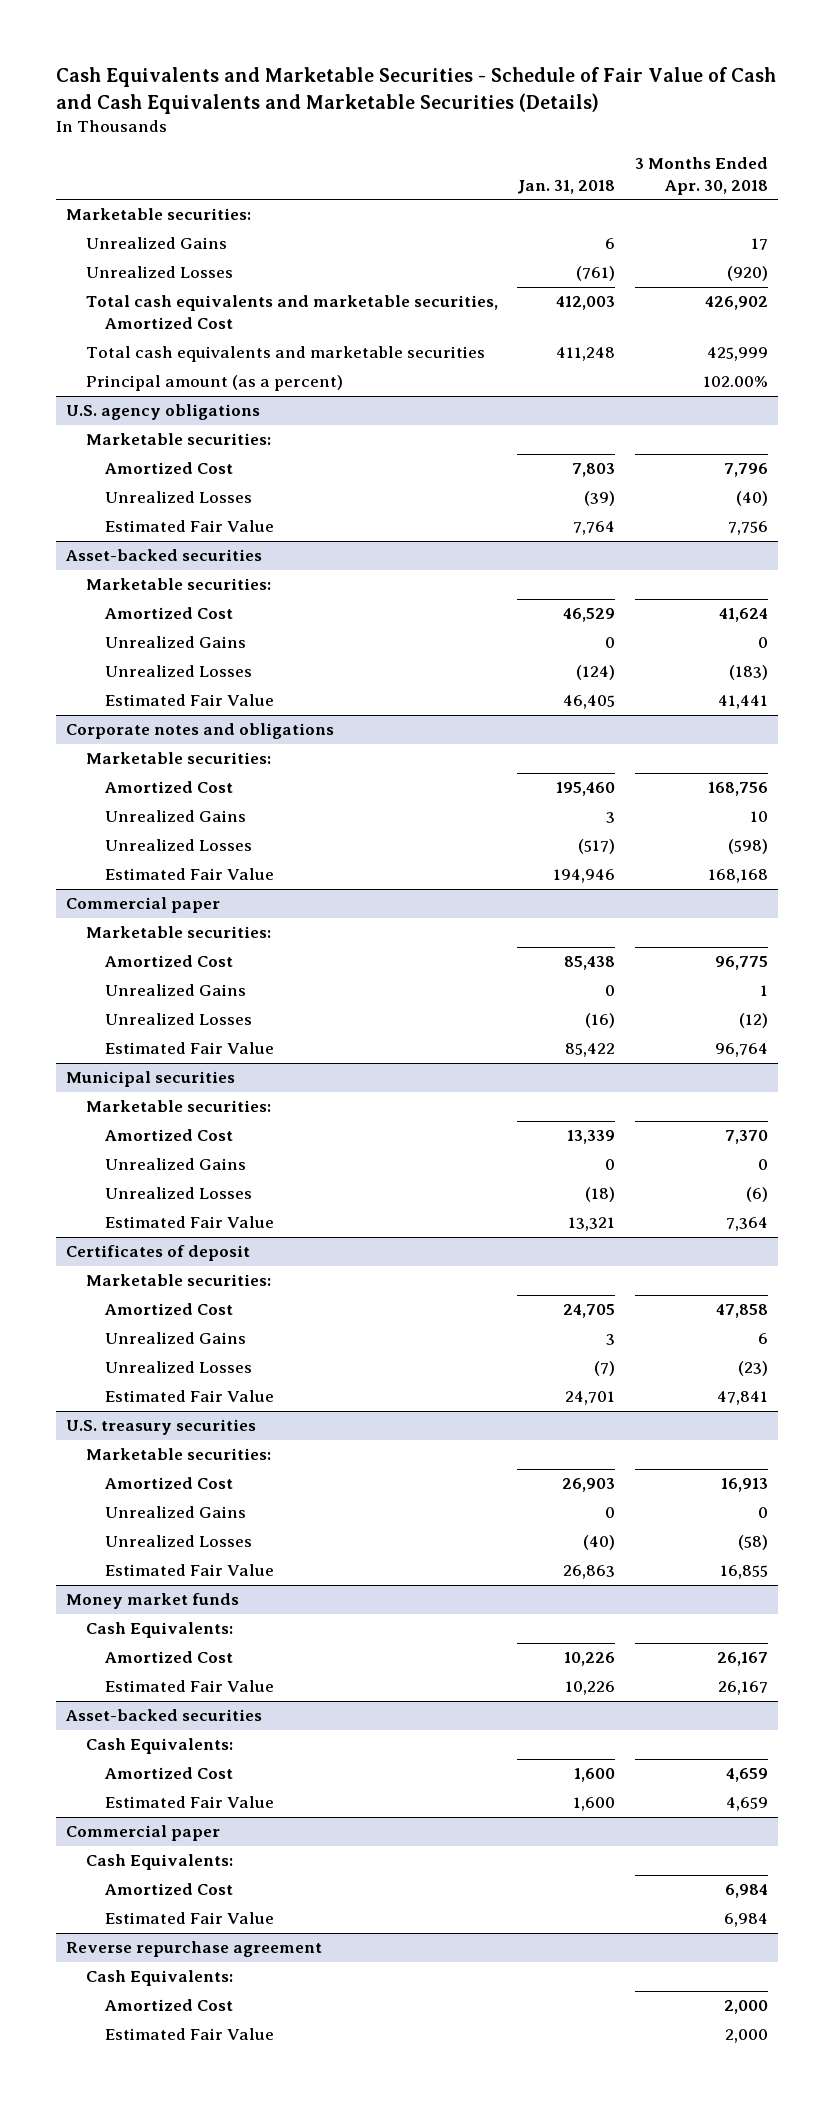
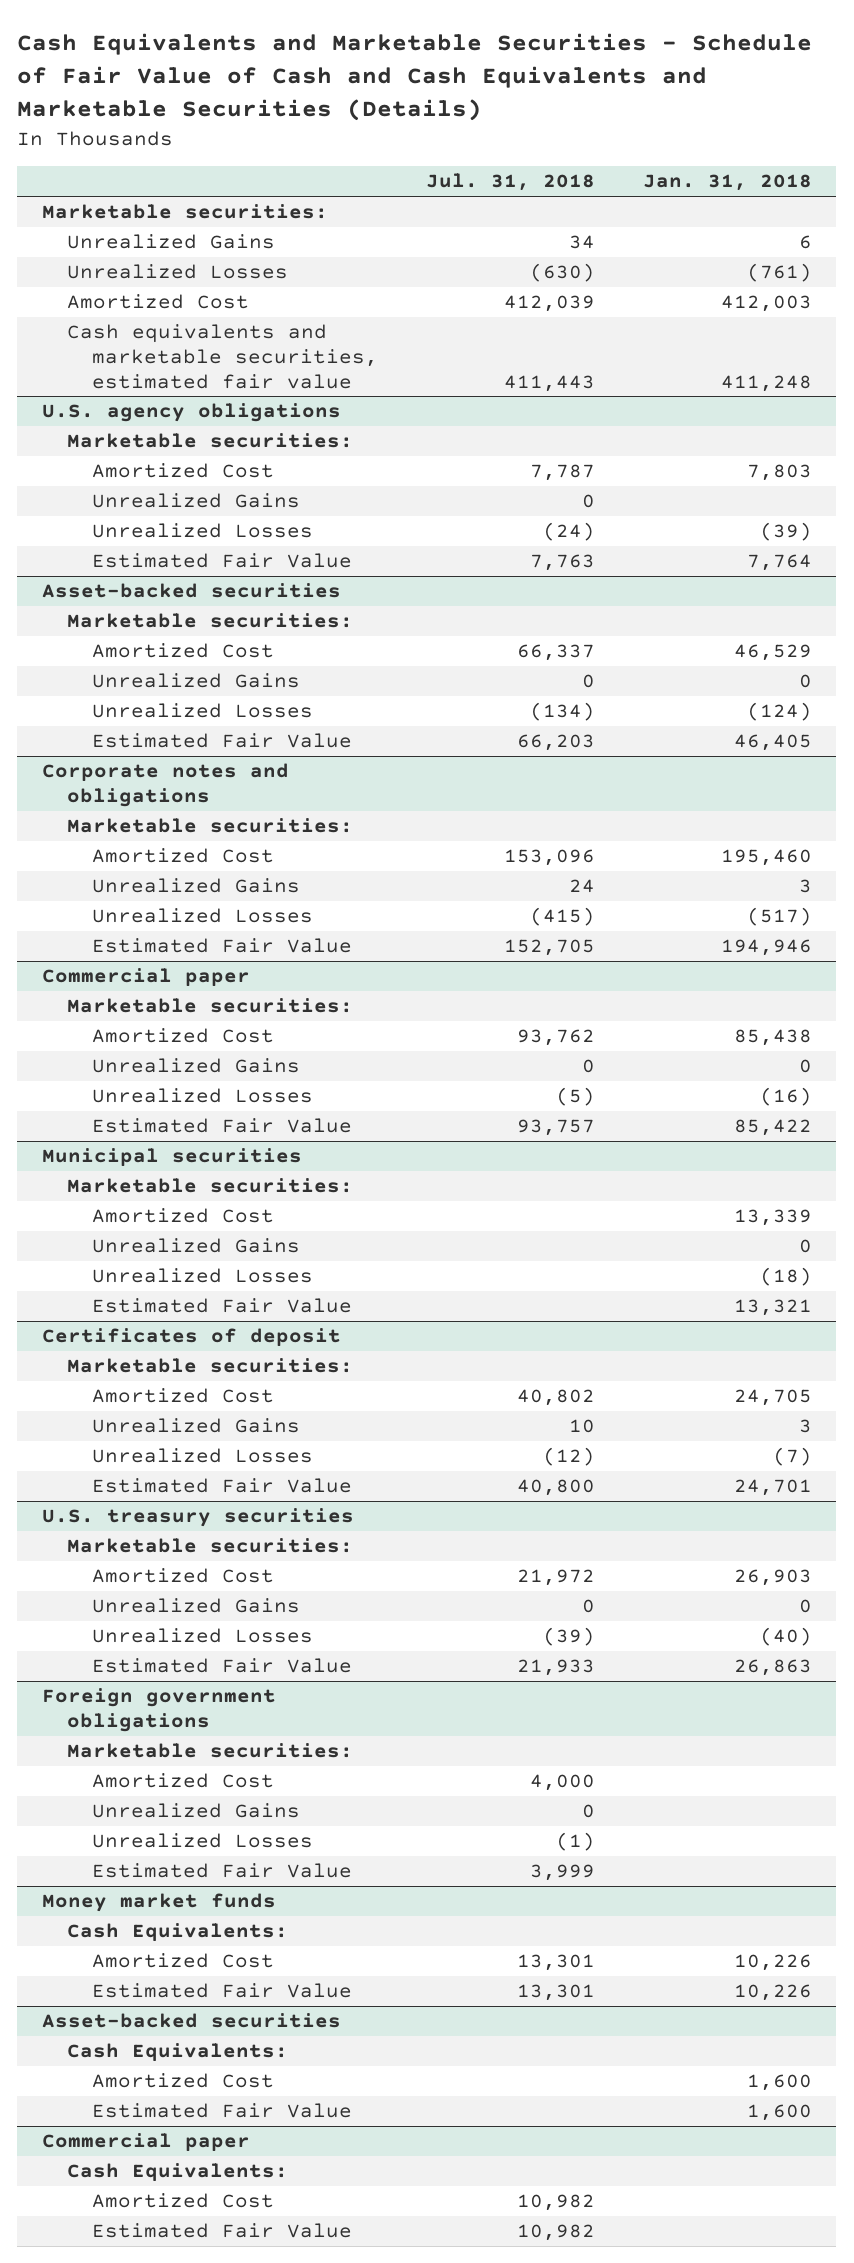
- | Jan. 31, 2018 | 3 Months Ended Apr. 30, 2018
+ | Jul. 31, 2018 | Jan. 31, 2018
- Total cash equivalents and marketable securities, Amortized Cost | 412,003 | 426,902
- Total cash equivalents and marketable securities | 411,248 | 425,999
- Principal amount (as a percent) | | 102.00%
+ Amortized Cost | 412,039 | 412,003
+ Cash equivalents and marketable securities, estimated fair value | 411,443 | 411,248
@ U.S. agency obligations
+ Unrealized Gains | 0 |
+ Foreign government obligations
+ Marketable securities:
+ Amortized Cost | 4,000 |
+ Unrealized Gains | 0 |
+ Unrealized Losses | (1) |
+ Estimated Fair Value | 3,999 |
- Reverse repurchase agreement
- Cash Equivalents:
- Amortized Cost | | 2,000
- Estimated Fair Value | | 2,000

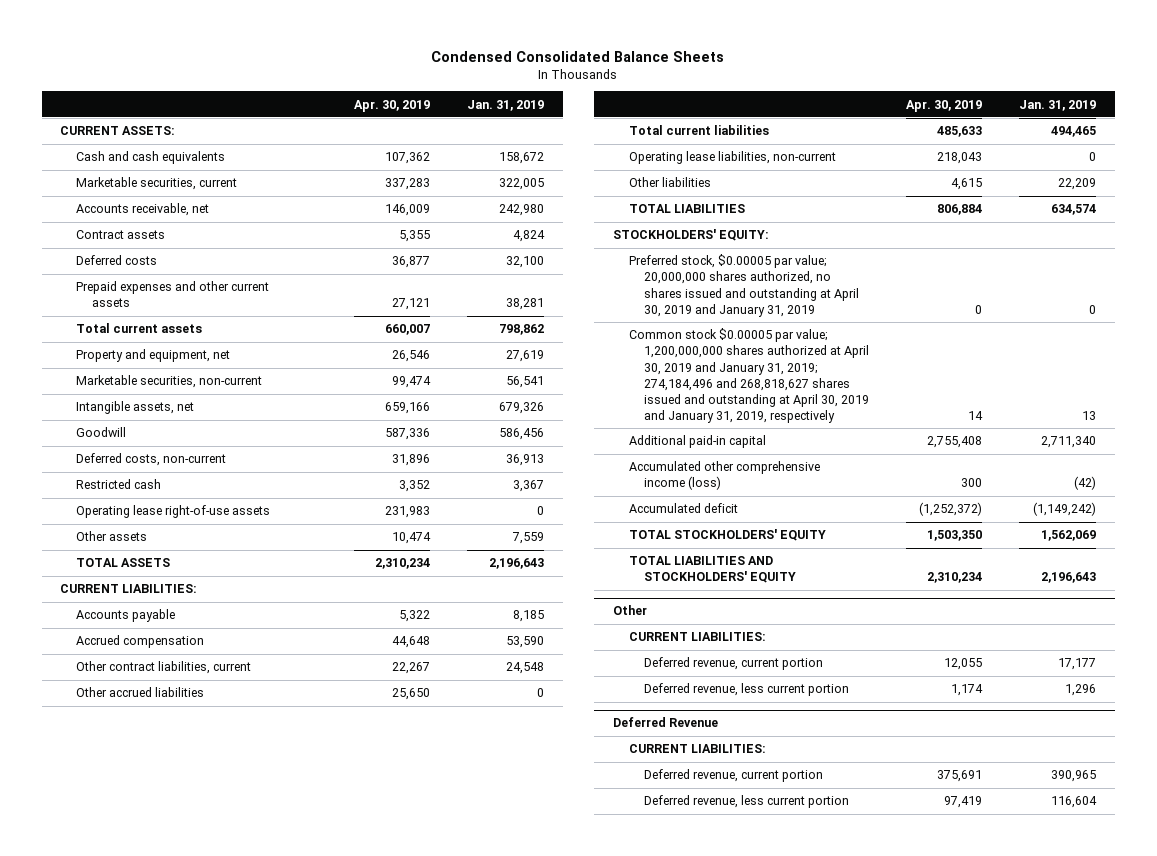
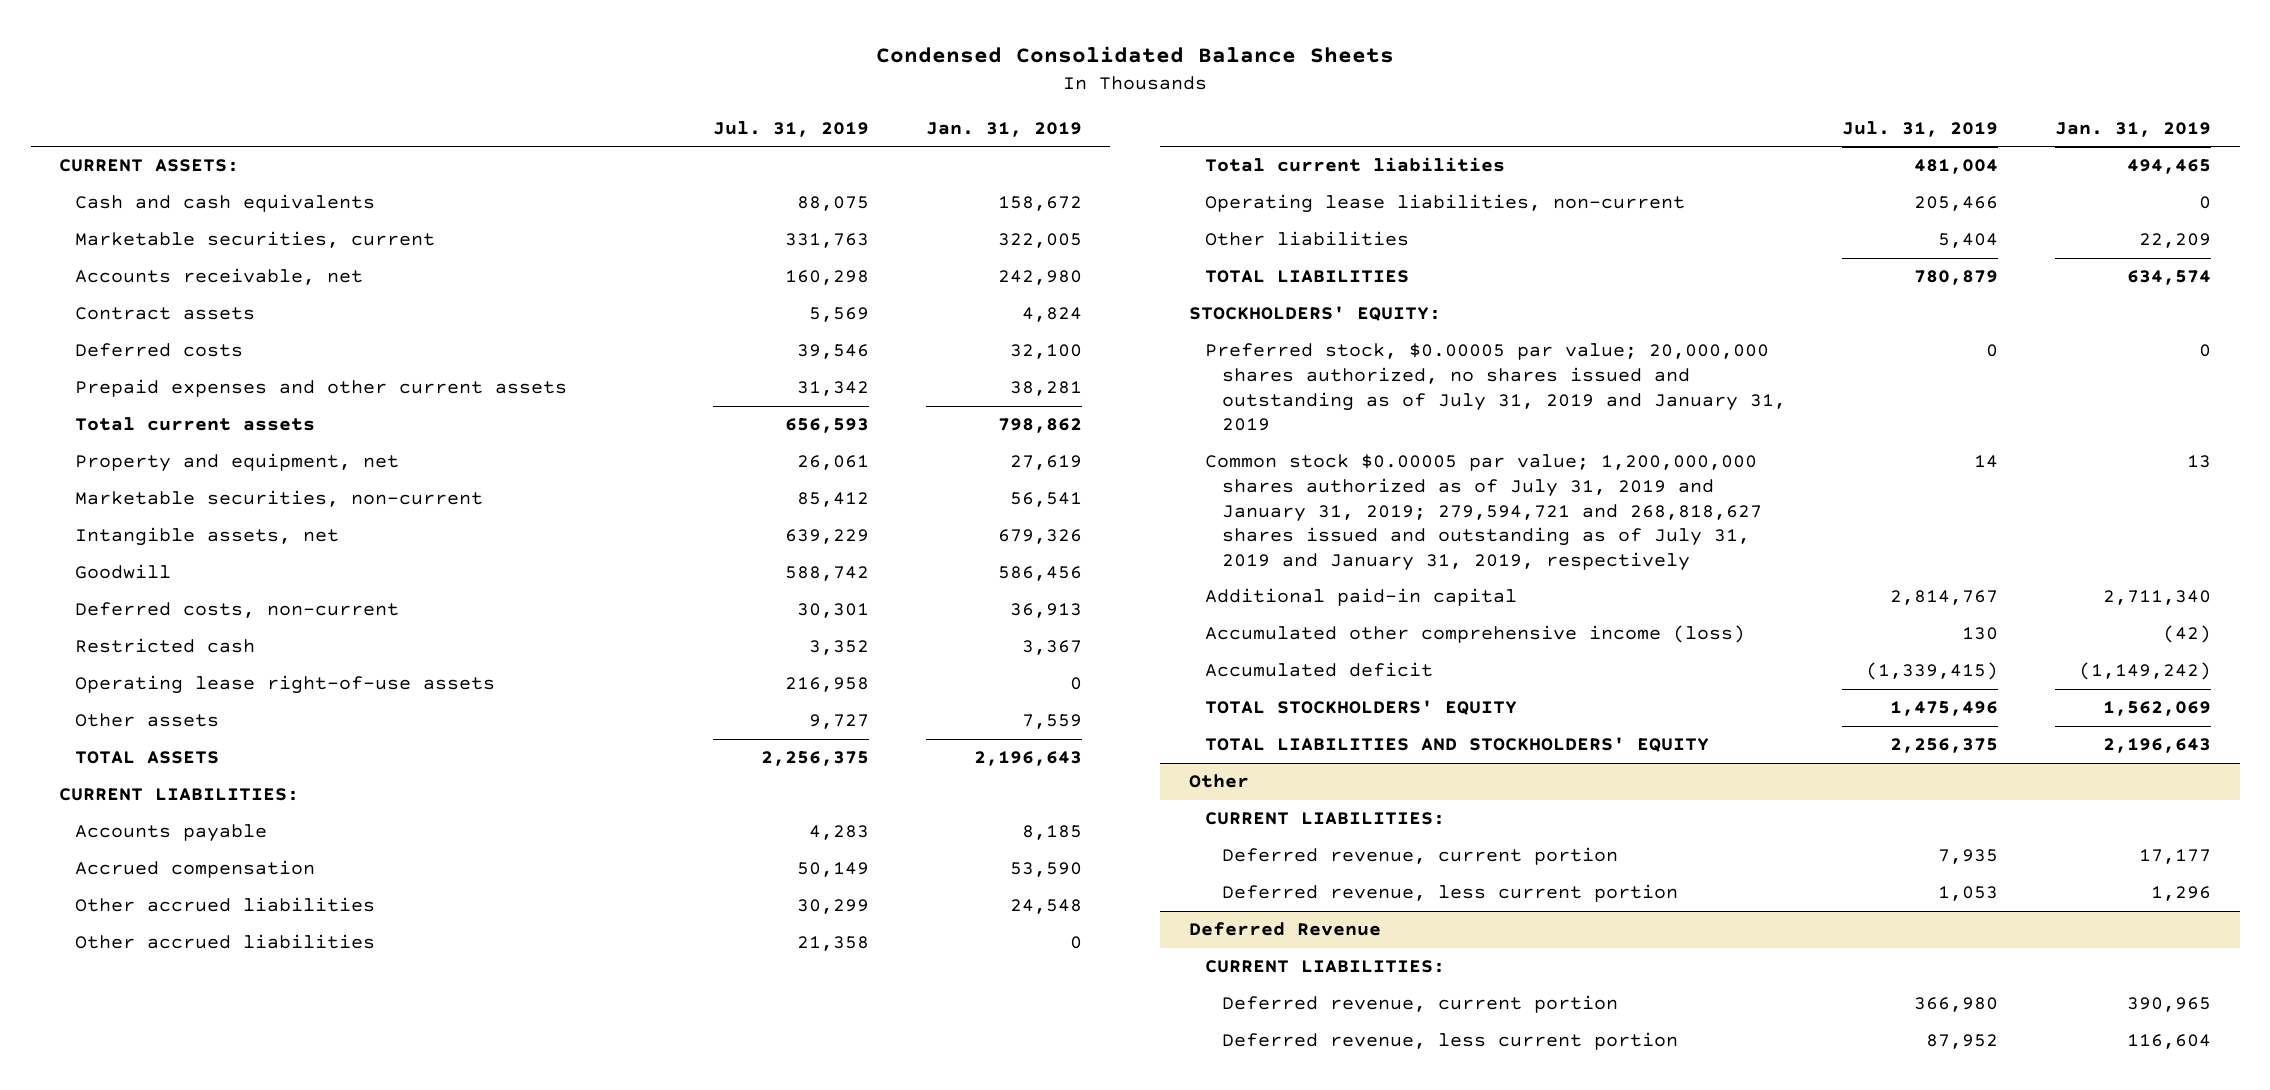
- | Apr. 30, 2019 | Jan. 31, 2019
+ | Jul. 31, 2019 | Jan. 31, 2019
- Other contract liabilities, current | 22,267 | 24,548
+ Other accrued liabilities | 30,299 | 24,548
- Preferred stock, $0.00005 par value; 20,000,000 shares authorized, no shares issued and outstanding at April 30, 2019 and January 31, 2019 | 0 | 0
- Common stock $0.00005 par value; 1,200,000,000 shares authorized at April 30, 2019 and January 31, 2019; 274,184,496 and 268,818,627 shares issued and outstanding at April 30, 2019 and January 31, 2019, respectively | 14 | 13
+ Preferred stock, $0.00005 par value; 20,000,000 shares authorized, no shares issued and outstanding as of July 31, 2019 and January 31, 2019 | 0 | 0
+ Common stock $0.00005 par value; 1,200,000,000 shares authorized as of July 31, 2019 and January 31, 2019; 279,594,721 and 268,818,627 shares issued and outstanding as of July 31, 2019 and January 31, 2019, respectively | 14 | 13

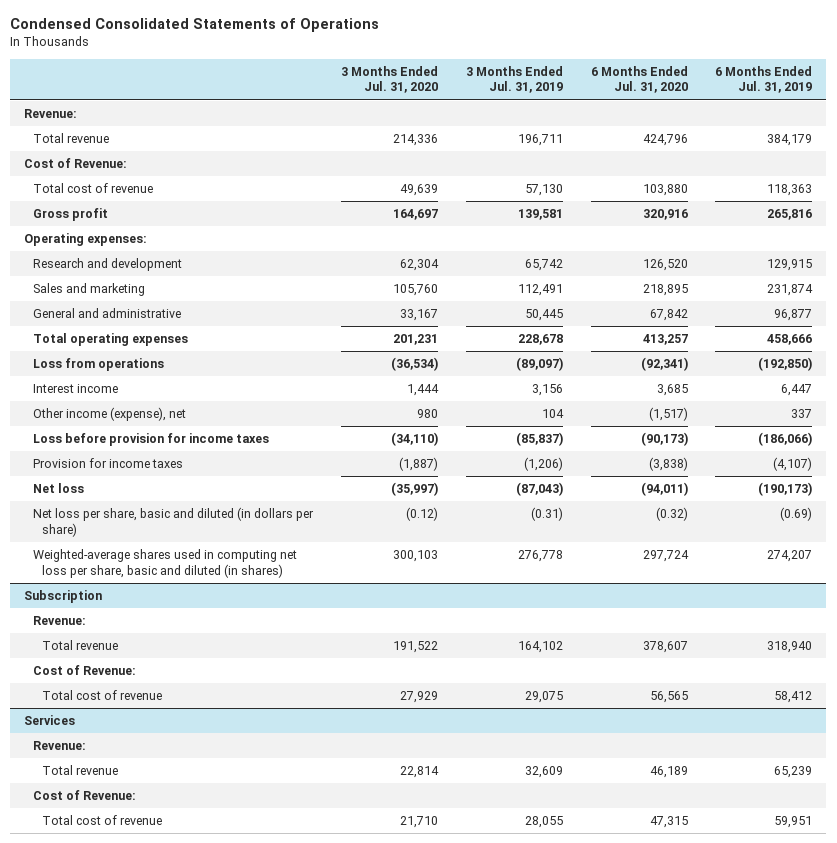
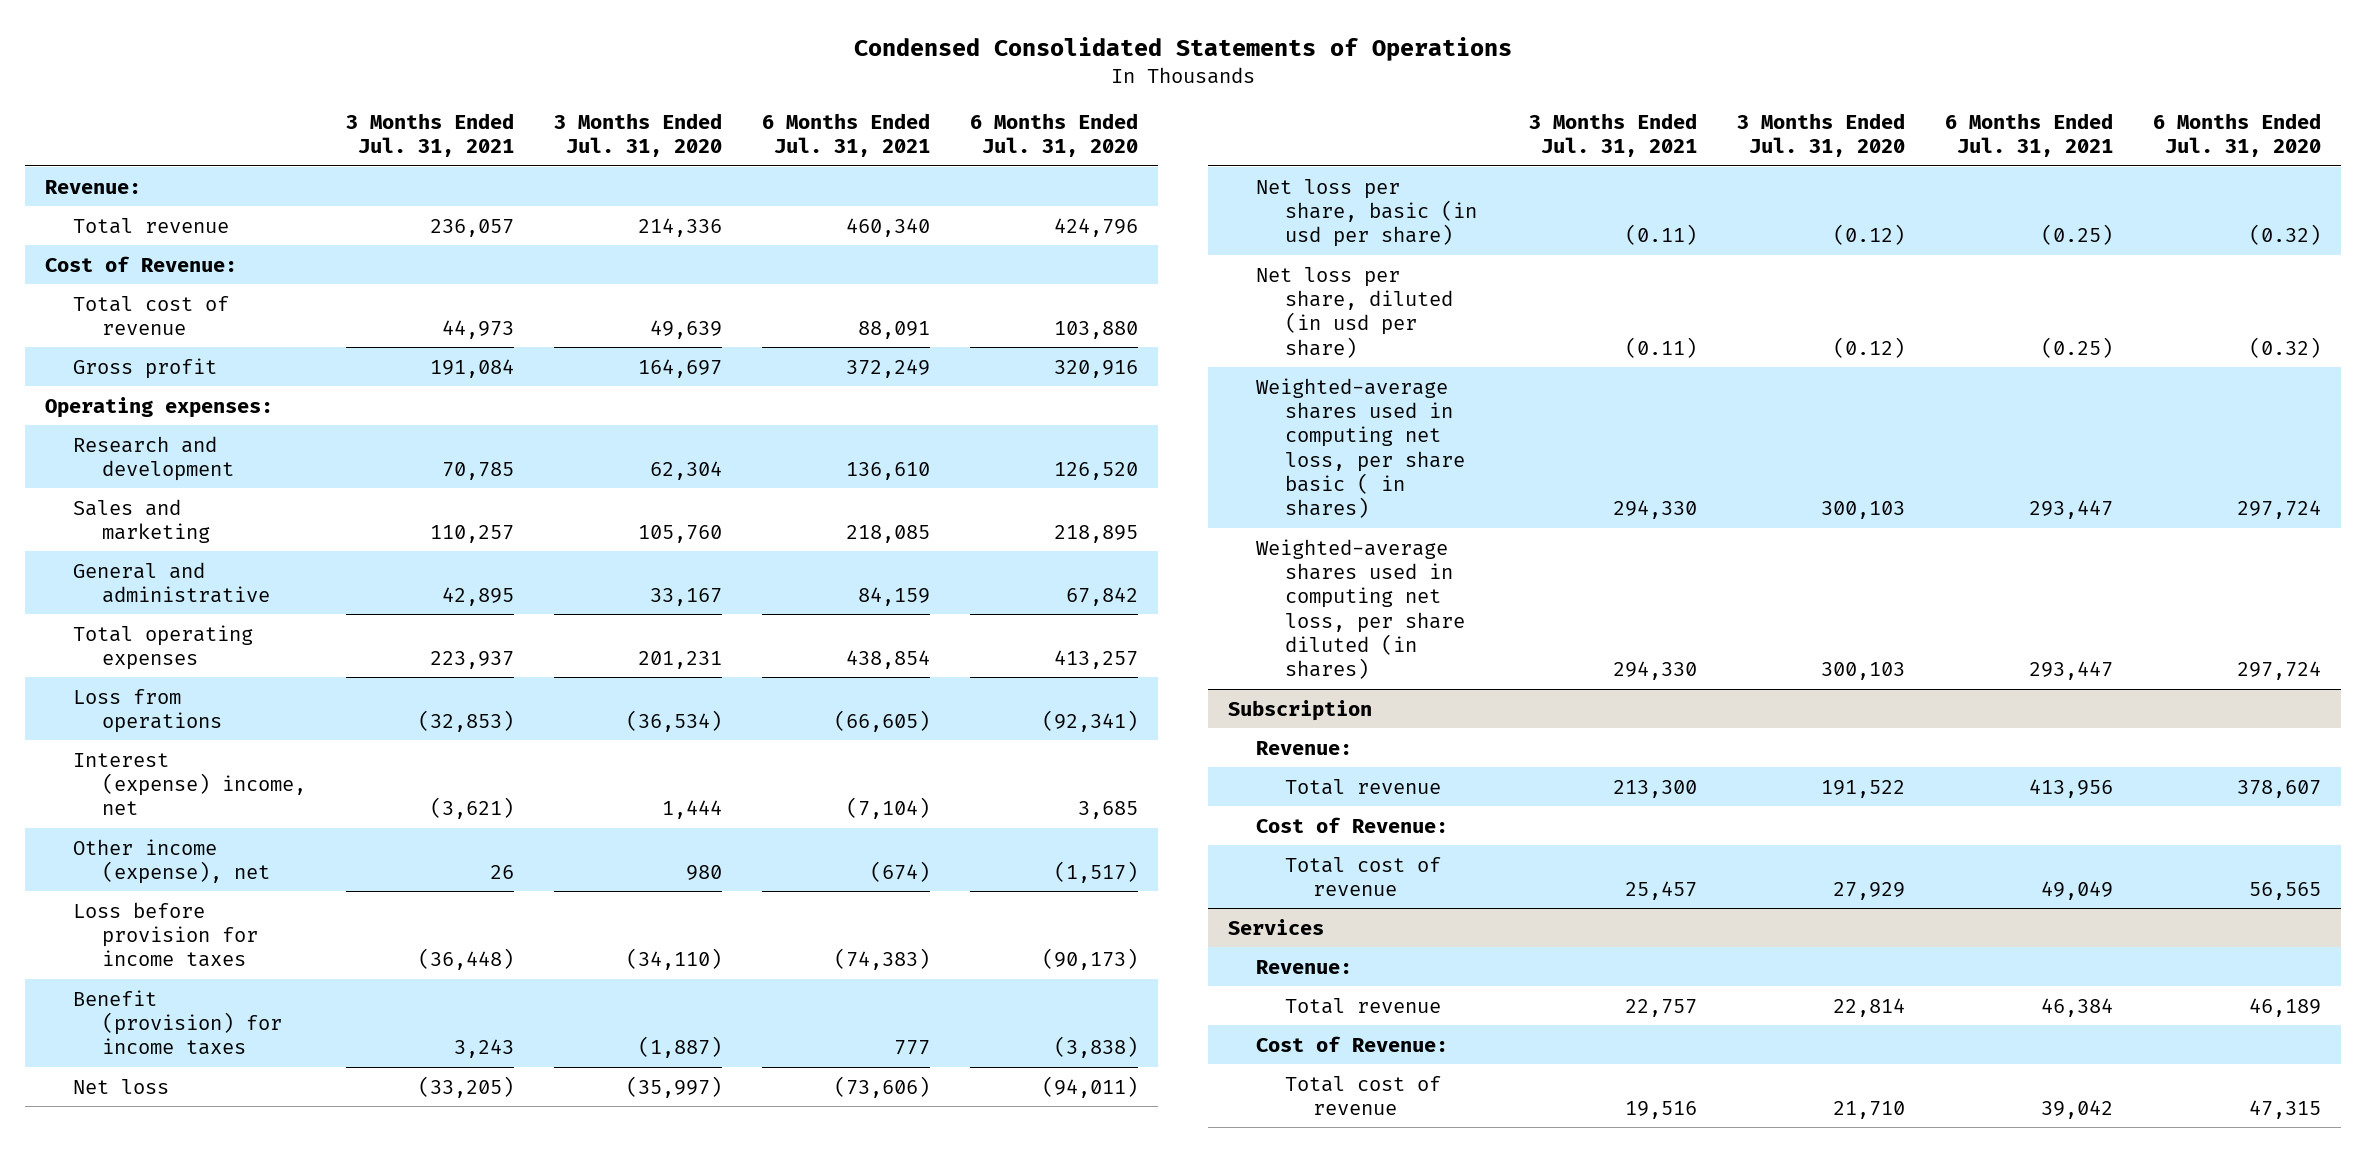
- | 3 Months Ended Jul. 31, 2020 | 3 Months Ended Jul. 31, 2019 | 6 Months Ended Jul. 31, 2020 | 6 Months Ended Jul. 31, 2019
+ | 3 Months Ended Jul. 31, 2021 | 3 Months Ended Jul. 31, 2020 | 6 Months Ended Jul. 31, 2021 | 6 Months Ended Jul. 31, 2020
- Interest income | 1,444 | 3,156 | 3,685 | 6,447
+ Interest (expense) income, net | (3,621) | 1,444 | (7,104) | 3,685
- Provision for income taxes | (1,887) | (1,206) | (3,838) | (4,107)
+ Benefit (provision) for income taxes | 3,243 | (1,887) | 777 | (3,838)
- Net loss per share, basic and diluted (in dollars per share) | (0.12) | (0.31) | (0.32) | (0.69)
- Weighted-average shares used in computing net loss per share, basic and diluted (in shares) | 300,103 | 276,778 | 297,724 | 274,207
+ Net loss per share, basic (in usd per share) | (0.11) | (0.12) | (0.25) | (0.32)
+ Net loss per share, diluted (in usd per share) | (0.11) | (0.12) | (0.25) | (0.32)
+ Weighted-average shares used in computing net loss, per share basic ( in shares) | 294,330 | 300,103 | 293,447 | 297,724
+ Weighted-average shares used in computing net loss, per share diluted (in shares) | 294,330 | 300,103 | 293,447 | 297,724

